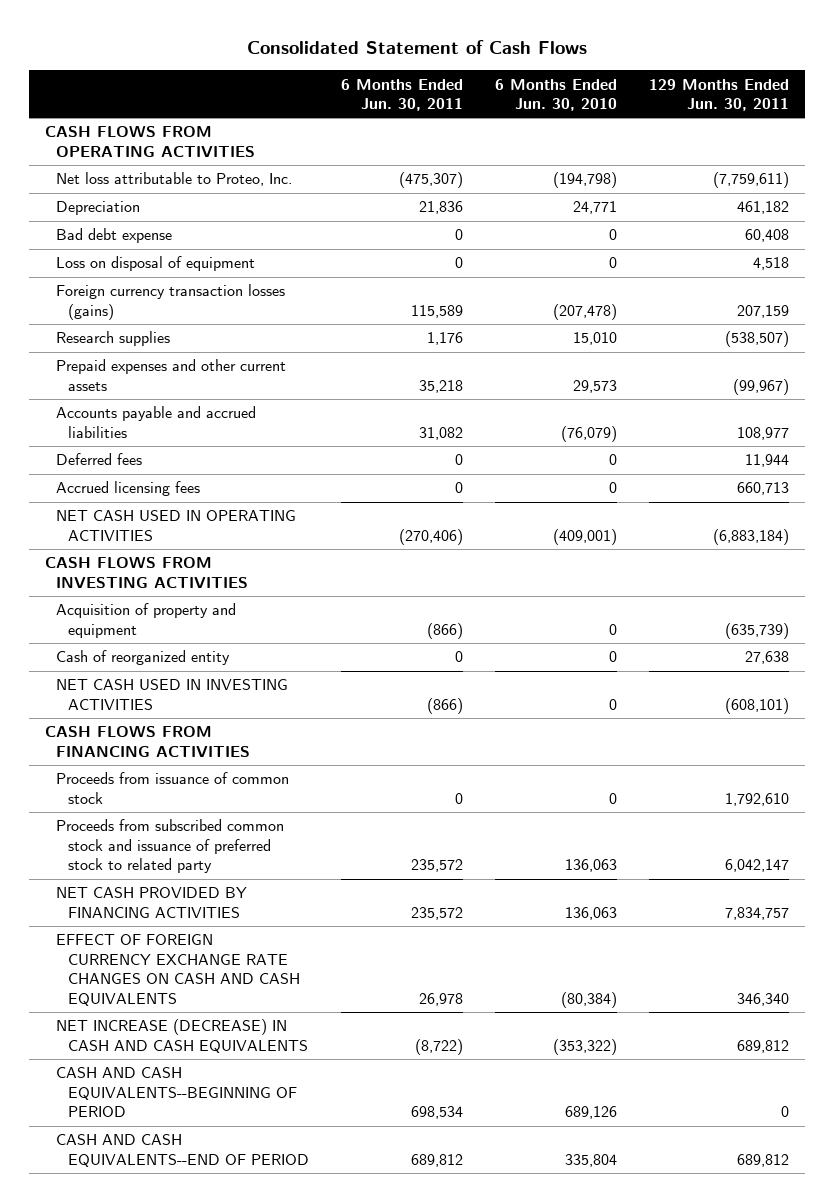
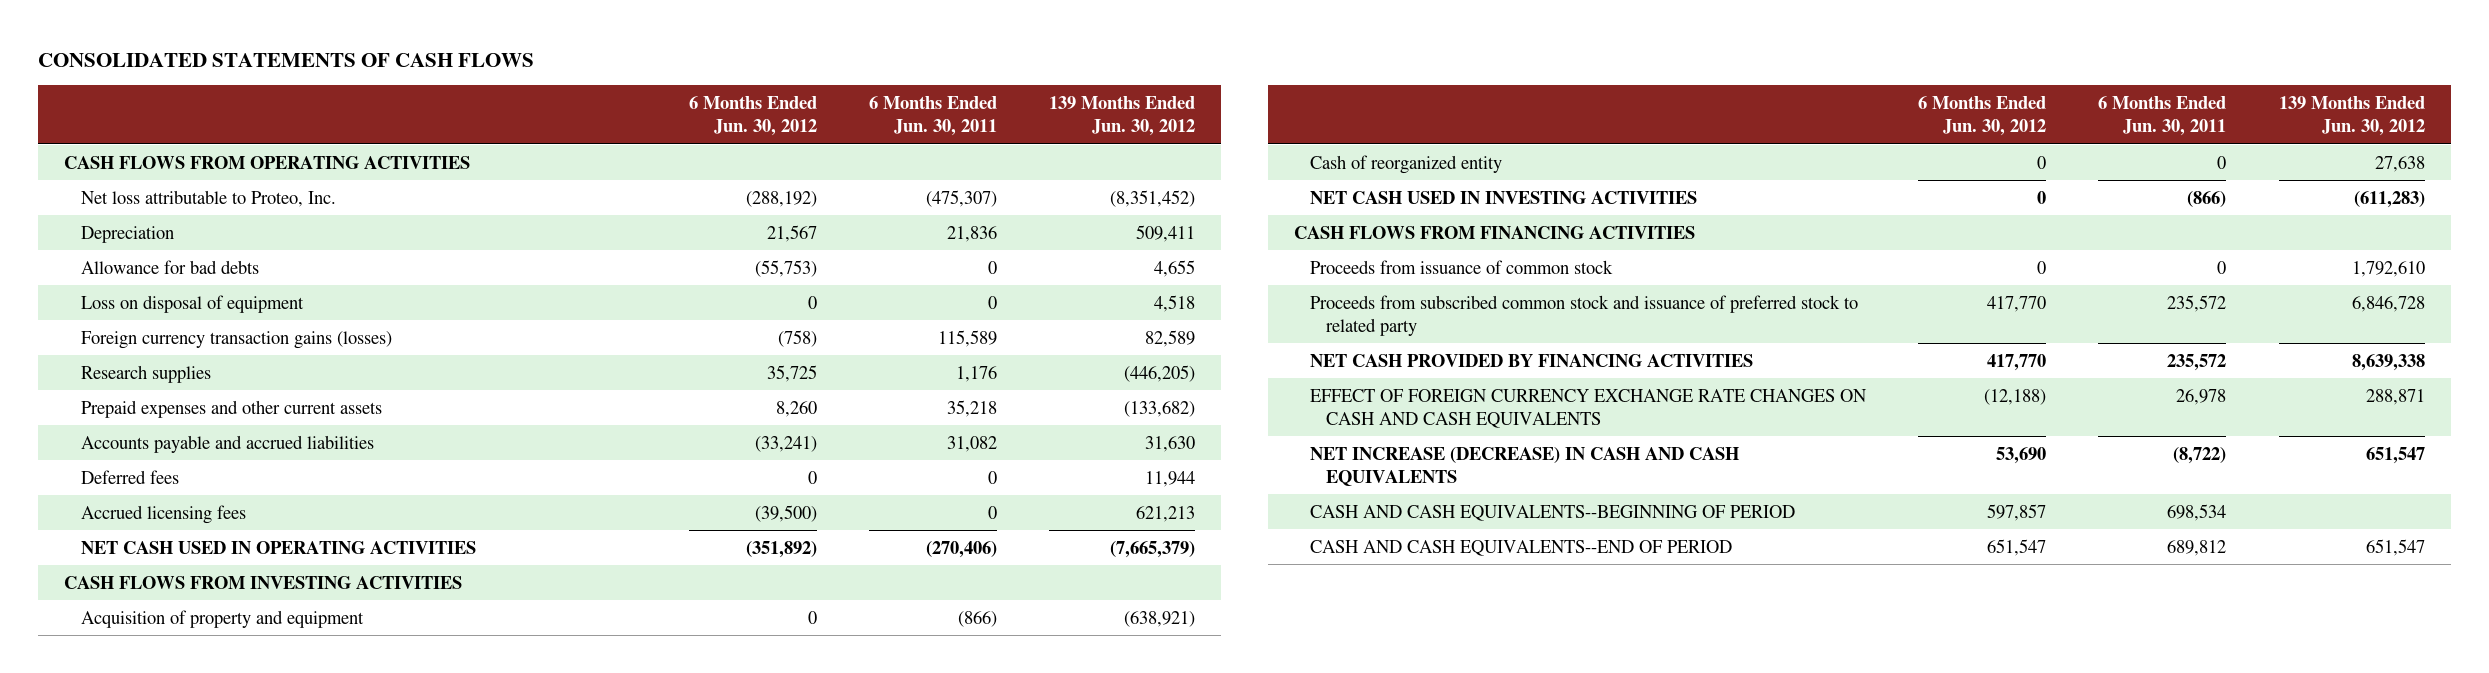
- Consolidated Statement of Cash Flows
+ CONSOLIDATED STATEMENTS OF CASH FLOWS
- | 6 Months Ended Jun. 30, 2011 | 6 Months Ended Jun. 30, 2010 | 129 Months Ended Jun. 30, 2011
+ | 6 Months Ended Jun. 30, 2012 | 6 Months Ended Jun. 30, 2011 | 139 Months Ended Jun. 30, 2012
- Bad debt expense | 0 | 0 | 60,408
+ Allowance for bad debts | (55,753) | 0 | 4,655
- Foreign currency transaction losses (gains) | 115,589 | (207,478) | 207,159
+ Foreign currency transaction gains (losses) | (758) | 115,589 | 82,589

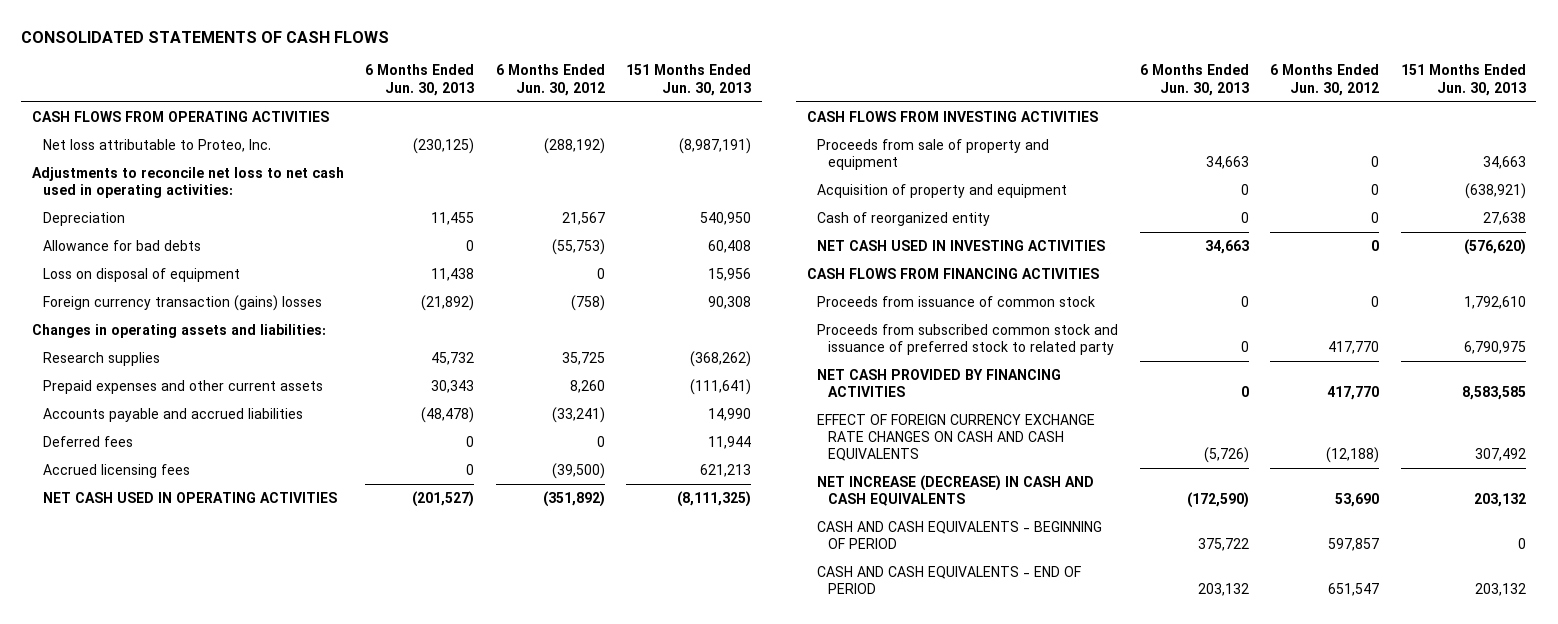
- | 6 Months Ended Jun. 30, 2012 | 6 Months Ended Jun. 30, 2011 | 139 Months Ended Jun. 30, 2012
+ | 6 Months Ended Jun. 30, 2013 | 6 Months Ended Jun. 30, 2012 | 151 Months Ended Jun. 30, 2013
+ Adjustments to reconcile net loss to net cash used in operating activities:
- Foreign currency transaction gains (losses) | (758) | 115,589 | 82,589
+ Foreign currency transaction (gains) losses | (21,892) | (758) | 90,308
+ Changes in operating assets and liabilities:
+ Proceeds from sale of property and equipment | 34,663 | 0 | 34,663
- CASH AND CASH EQUIVALENTS--BEGINNING OF PERIOD | 597,857 | 698,534 |
- CASH AND CASH EQUIVALENTS--END OF PERIOD | 651,547 | 689,812 | 651,547
+ CASH AND CASH EQUIVALENTS - BEGINNING OF PERIOD | 375,722 | 597,857 | 0
+ CASH AND CASH EQUIVALENTS - END OF PERIOD | 203,132 | 651,547 | 203,132

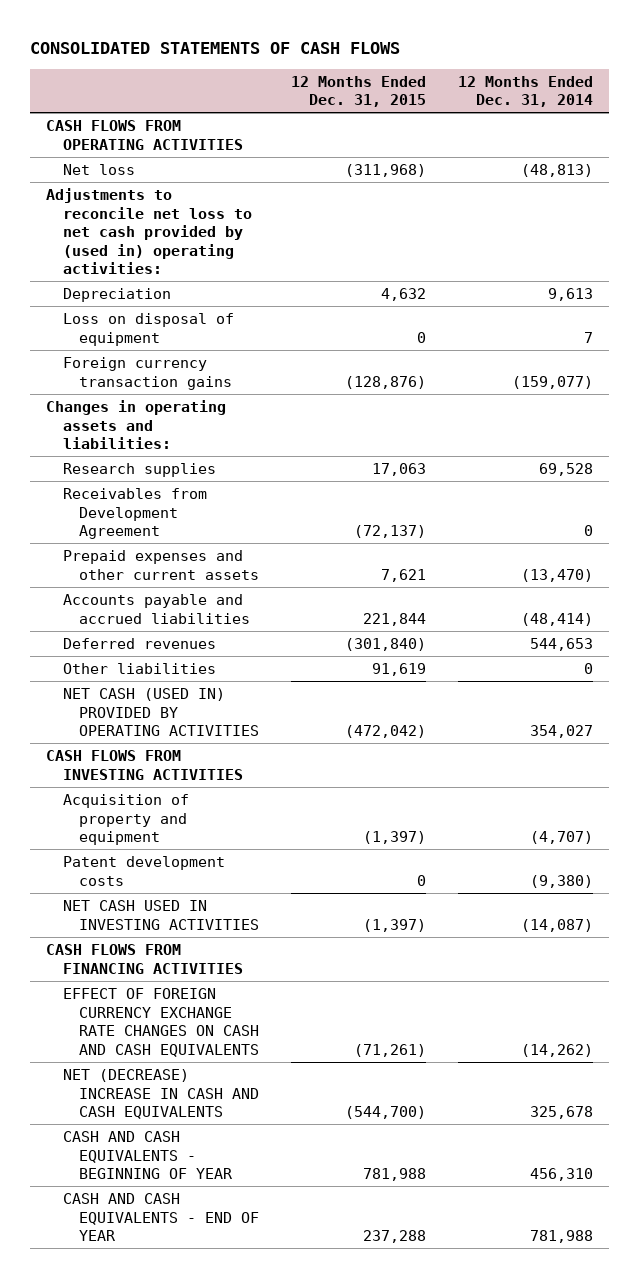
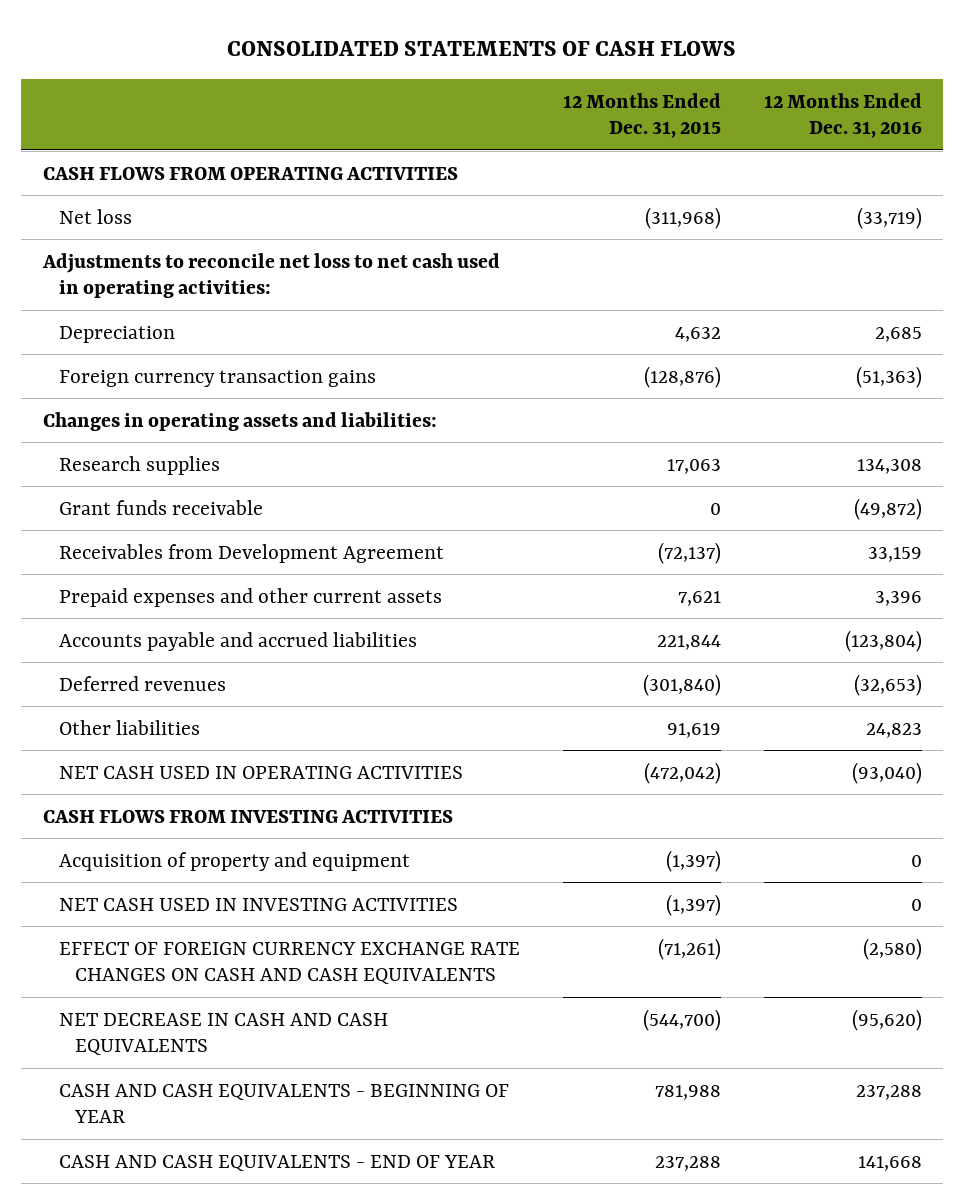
- | 12 Months Ended Dec. 31, 2015 | 12 Months Ended Dec. 31, 2014
+ | 12 Months Ended Dec. 31, 2015 | 12 Months Ended Dec. 31, 2016
- Adjustments to reconcile net loss to net cash provided by (used in) operating activities:
+ Adjustments to reconcile net loss to net cash used in operating activities:
- Loss on disposal of equipment | 0 | 7
+ Grant funds receivable | 0 | (49,872)
- NET CASH (USED IN) PROVIDED BY OPERATING ACTIVITIES | (472,042) | 354,027
+ NET CASH USED IN OPERATING ACTIVITIES | (472,042) | (93,040)
- Patent development costs | 0 | (9,380)
- CASH FLOWS FROM FINANCING ACTIVITIES
- NET (DECREASE) INCREASE IN CASH AND CASH EQUIVALENTS | (544,700) | 325,678
+ NET DECREASE IN CASH AND CASH EQUIVALENTS | (544,700) | (95,620)

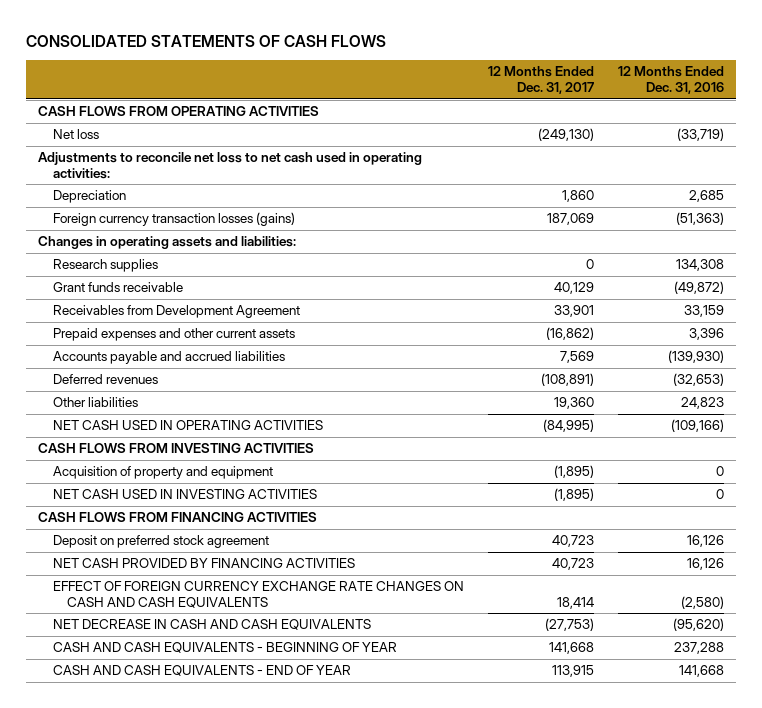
- | 12 Months Ended Dec. 31, 2015 | 12 Months Ended Dec. 31, 2016
+ | 12 Months Ended Dec. 31, 2017 | 12 Months Ended Dec. 31, 2016
- Foreign currency transaction gains | (128,876) | (51,363)
+ Foreign currency transaction losses (gains) | 187,069 | (51,363)
- Accounts payable and accrued liabilities | 221,844 | (123,804)
+ Accounts payable and accrued liabilities | 7,569 | (139,930)
- NET CASH USED IN OPERATING ACTIVITIES | (472,042) | (93,040)
+ NET CASH USED IN OPERATING ACTIVITIES | (84,995) | (109,166)
+ CASH FLOWS FROM FINANCING ACTIVITIES
+ Deposit on preferred stock agreement | 40,723 | 16,126
+ NET CASH PROVIDED BY FINANCING ACTIVITIES | 40,723 | 16,126

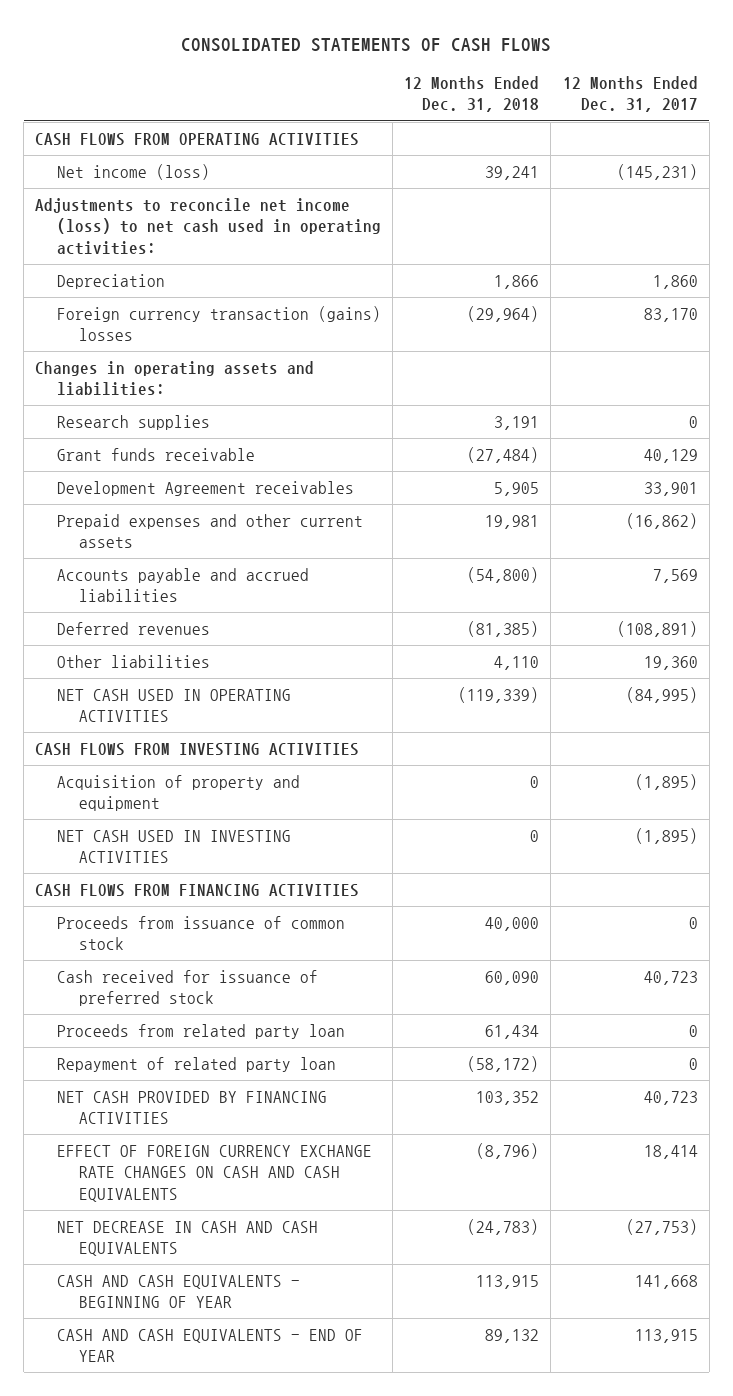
- | 12 Months Ended Dec. 31, 2017 | 12 Months Ended Dec. 31, 2016
+ | 12 Months Ended Dec. 31, 2018 | 12 Months Ended Dec. 31, 2017
- Net loss | (249,130) | (33,719)
- Adjustments to reconcile net loss to net cash used in operating activities:
+ Net income (loss) | 39,241 | (145,231)
+ Adjustments to reconcile net income (loss) to net cash used in operating activities:
- Foreign currency transaction losses (gains) | 187,069 | (51,363)
+ Foreign currency transaction (gains) losses | (29,964) | 83,170
- Receivables from Development Agreement | 33,901 | 33,159
+ Development Agreement receivables | 5,905 | 33,901
- Deposit on preferred stock agreement | 40,723 | 16,126
+ Proceeds from issuance of common stock | 40,000 | 0
+ Cash received for issuance of preferred stock | 60,090 | 40,723
+ Proceeds from related party loan | 61,434 | 0
+ Repayment of related party loan | (58,172) | 0

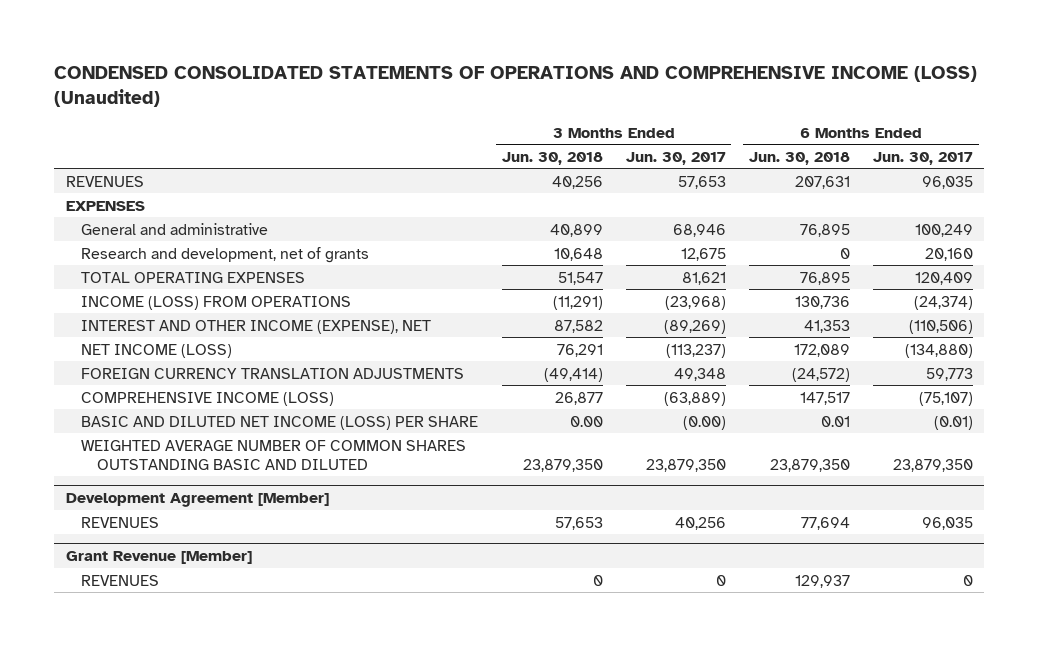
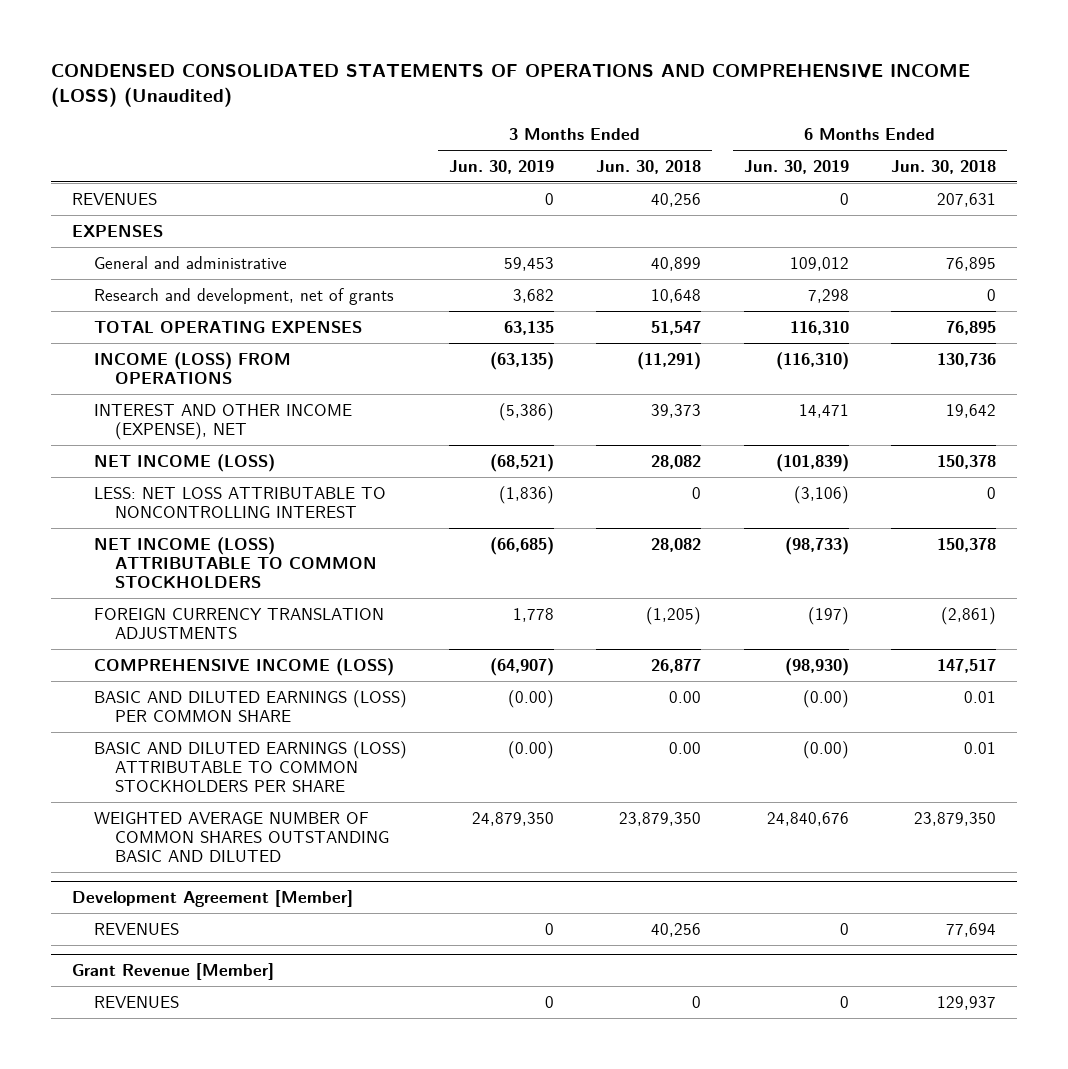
- | 3 Months Ended Jun. 30, 2018 | 3 Months Ended Jun. 30, 2017 | 6 Months Ended Jun. 30, 2018 | 6 Months Ended Jun. 30, 2017
+ | 3 Months Ended Jun. 30, 2019 | 3 Months Ended Jun. 30, 2018 | 6 Months Ended Jun. 30, 2019 | 6 Months Ended Jun. 30, 2018
- INTEREST AND OTHER INCOME (EXPENSE), NET | 87,582 | (89,269) | 41,353 | (110,506)
- NET INCOME (LOSS) | 76,291 | (113,237) | 172,089 | (134,880)
- FOREIGN CURRENCY TRANSLATION ADJUSTMENTS | (49,414) | 49,348 | (24,572) | 59,773
+ INTEREST AND OTHER INCOME (EXPENSE), NET | (5,386) | 39,373 | 14,471 | 19,642
+ NET INCOME (LOSS) | (68,521) | 28,082 | (101,839) | 150,378
+ LESS: NET LOSS ATTRIBUTABLE TO NONCONTROLLING INTEREST | (1,836) | 0 | (3,106) | 0
+ NET INCOME (LOSS) ATTRIBUTABLE TO COMMON STOCKHOLDERS | (66,685) | 28,082 | (98,733) | 150,378
+ FOREIGN CURRENCY TRANSLATION ADJUSTMENTS | 1,778 | (1,205) | (197) | (2,861)
- BASIC AND DILUTED NET INCOME (LOSS) PER SHARE | 0.00 | (0.00) | 0.01 | (0.01)
+ BASIC AND DILUTED EARNINGS (LOSS) PER COMMON SHARE | (0.00) | 0.00 | (0.00) | 0.01
+ BASIC AND DILUTED EARNINGS (LOSS) ATTRIBUTABLE TO COMMON STOCKHOLDERS PER SHARE | (0.00) | 0.00 | (0.00) | 0.01
@ Development Agreement [Member]
- REVENUES | 57,653 | 40,256 | 77,694 | 96,035
+ REVENUES | 0 | 40,256 | 0 | 77,694

